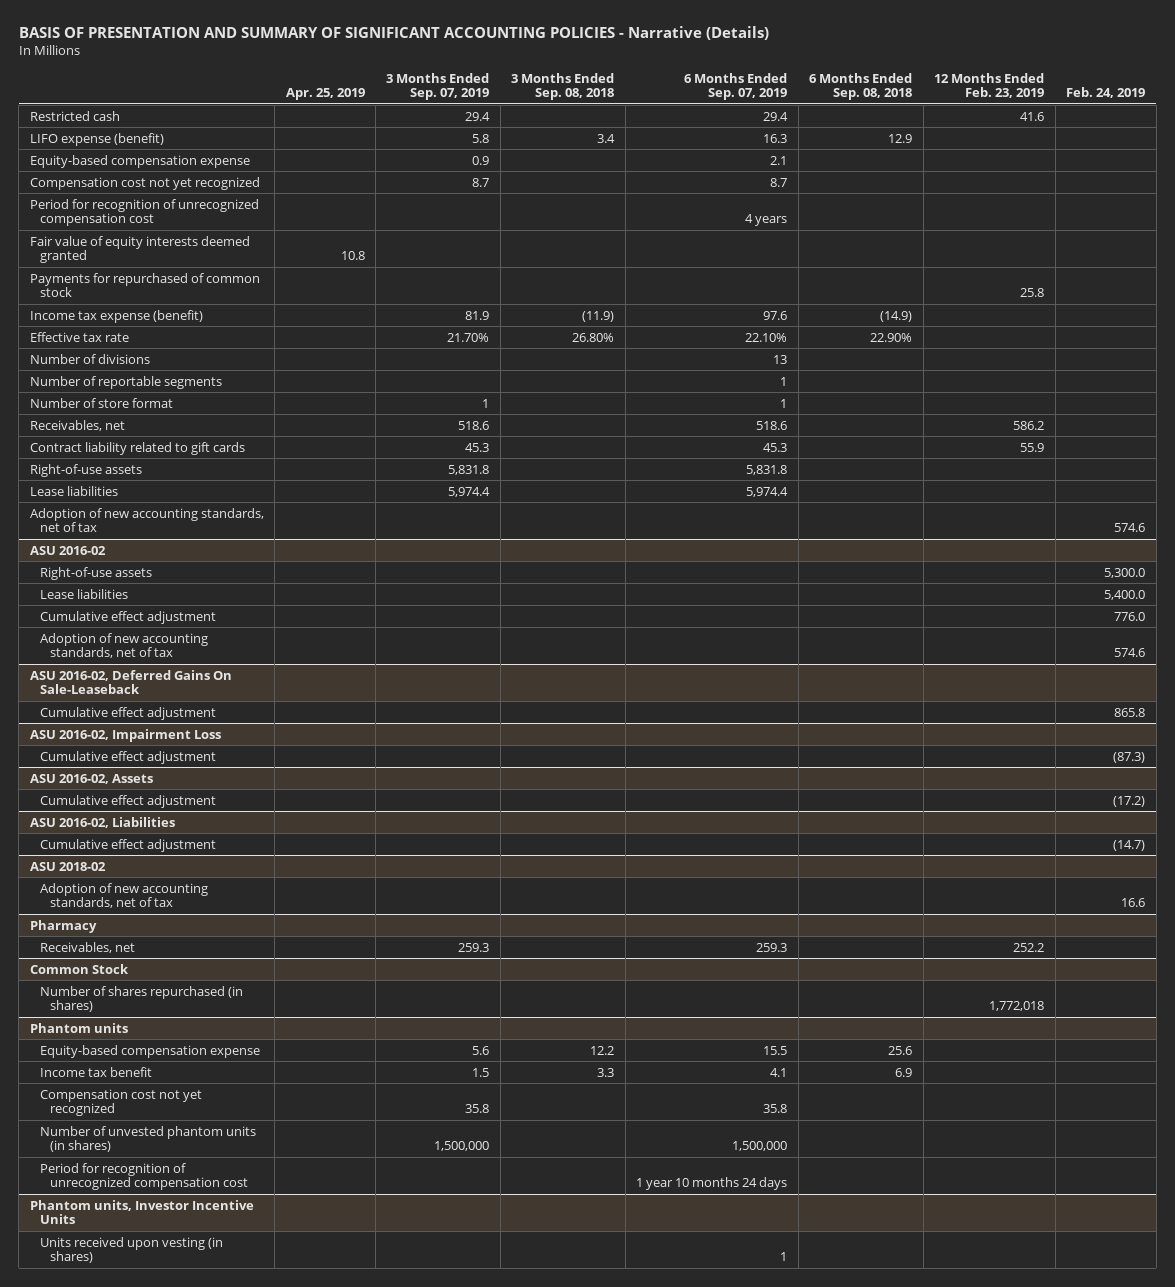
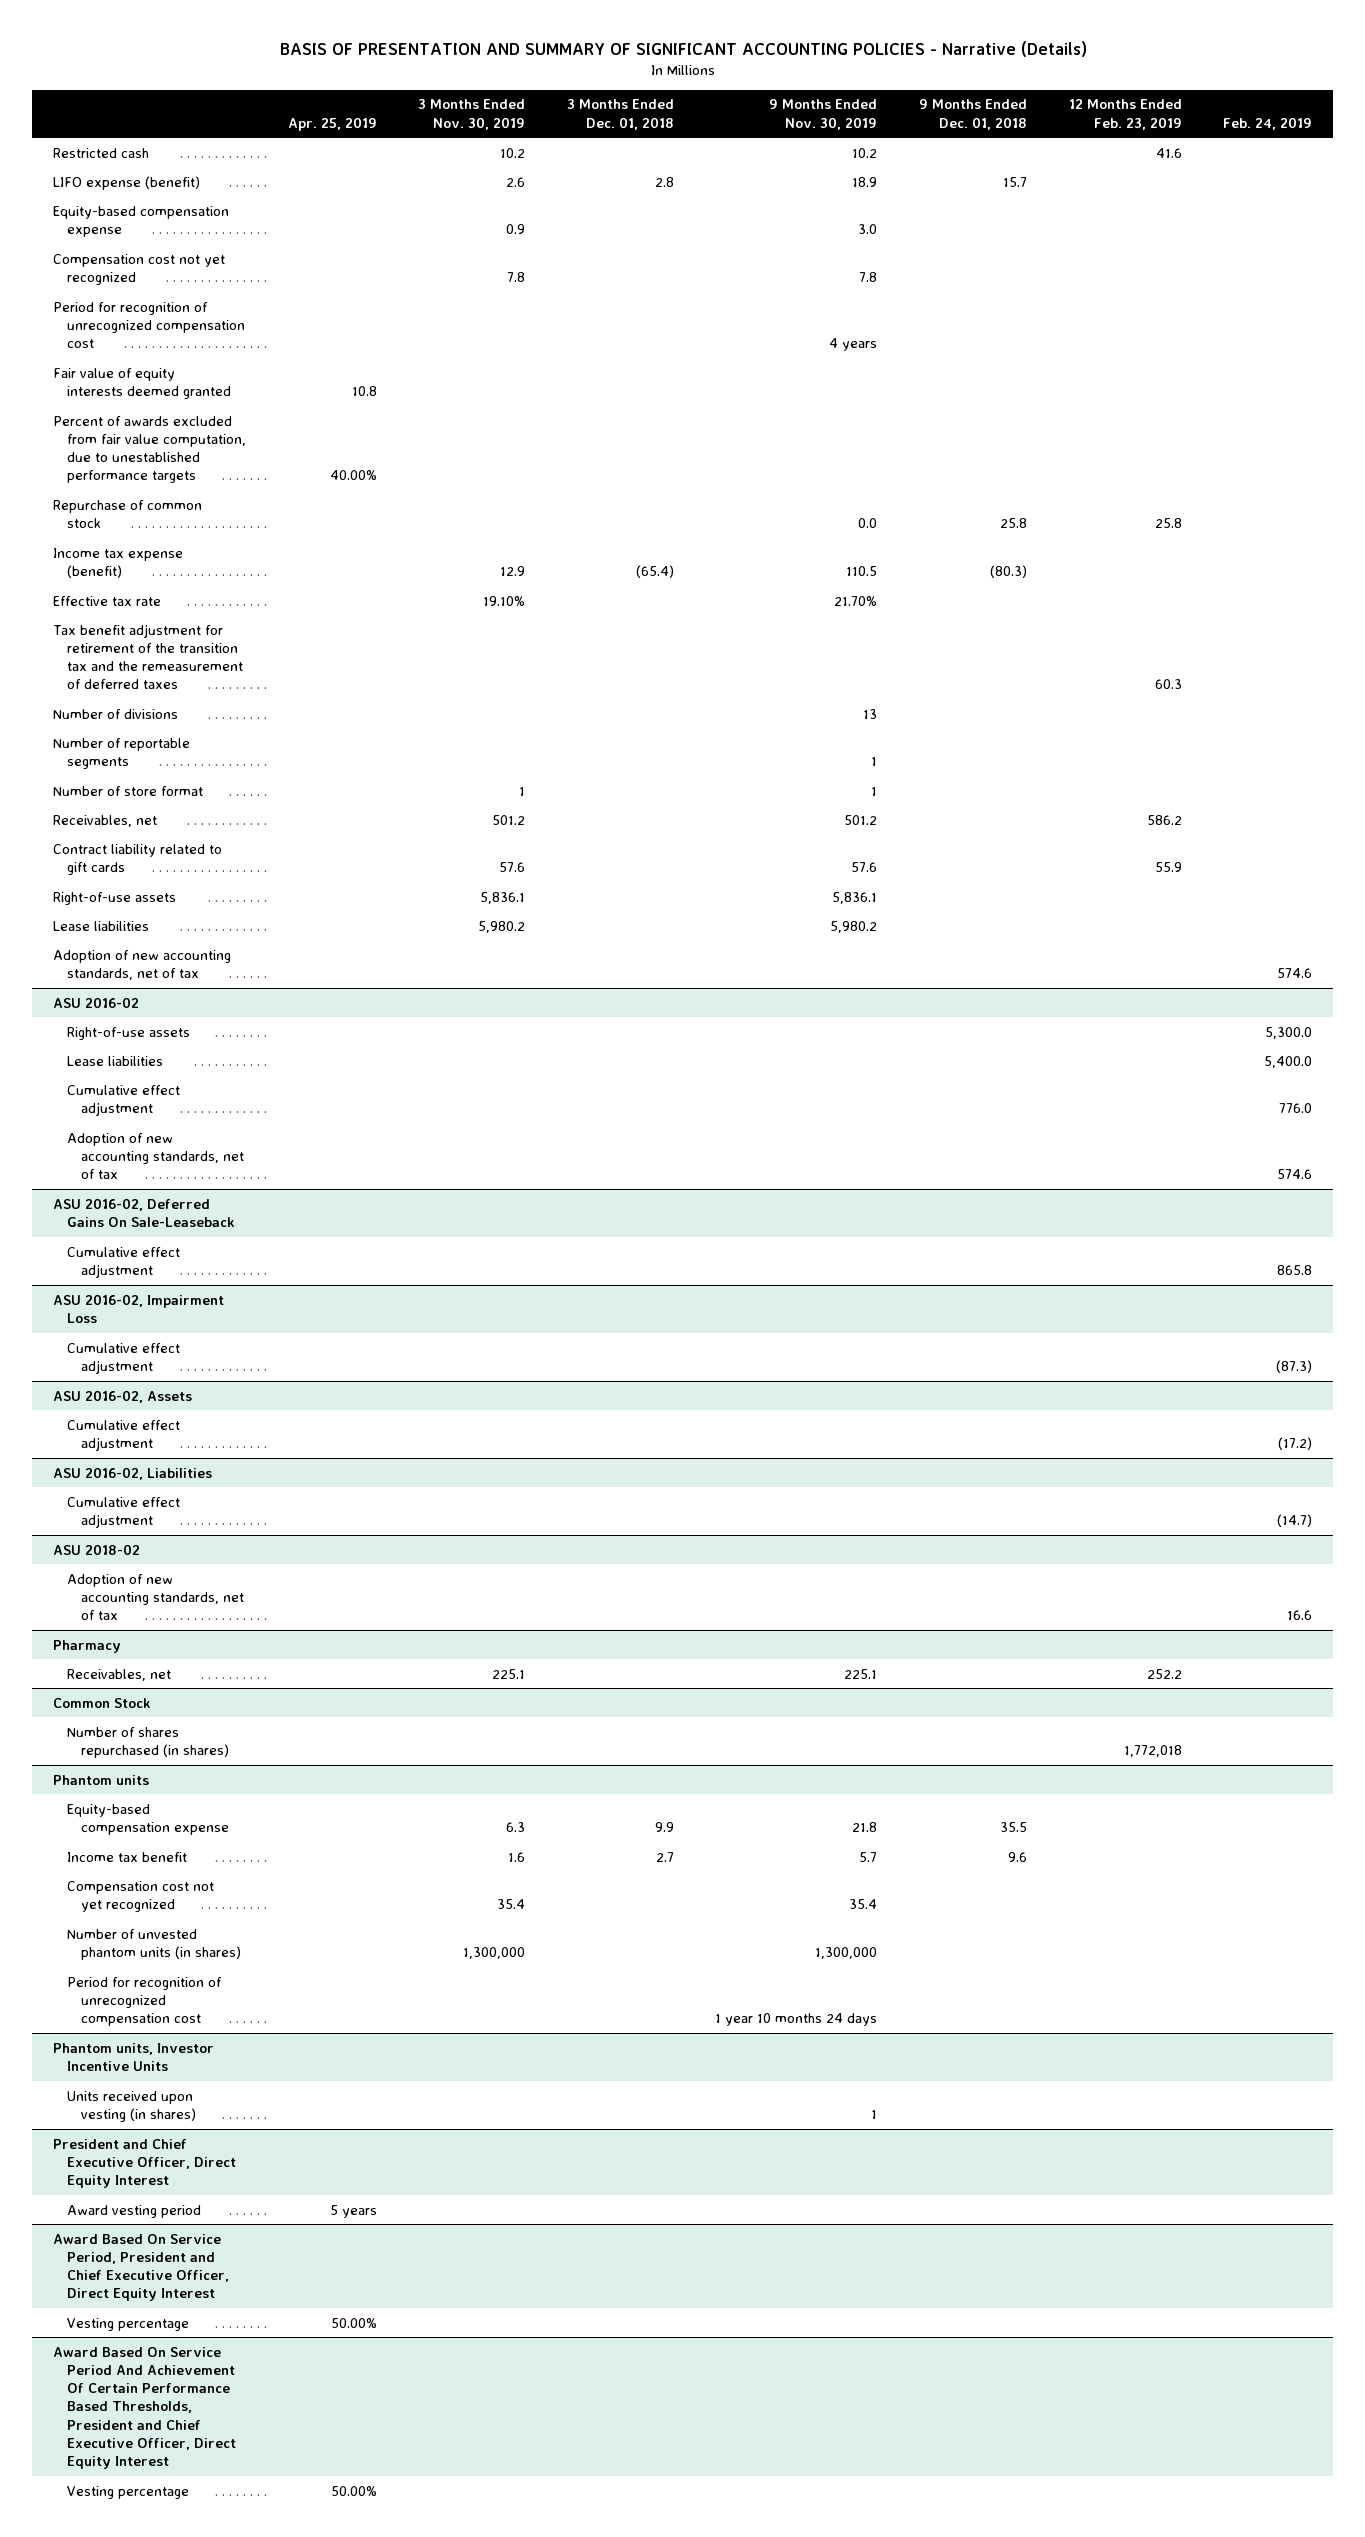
- | Apr. 25, 2019 | 3 Months Ended Sep. 07, 2019 | 3 Months Ended Sep. 08, 2018 | 6 Months Ended Sep. 07, 2019 | 6 Months Ended Sep. 08, 2018 | 12 Months Ended Feb. 23, 2019 | Feb. 24, 2019
+ | Apr. 25, 2019 | 3 Months Ended Nov. 30, 2019 | 3 Months Ended Dec. 01, 2018 | 9 Months Ended Nov. 30, 2019 | 9 Months Ended Dec. 01, 2018 | 12 Months Ended Feb. 23, 2019 | Feb. 24, 2019
- Payments for repurchased of common stock | | | | | | 25.8 |
+ Percent of awards excluded from fair value computation, due to unestablished performance targets | 40.00% | | | | | |
+ Repurchase of common stock | | | | 0.0 | 25.8 | 25.8 |
+ Tax benefit adjustment for retirement of the transition tax and the remeasurement of deferred taxes | | | | | | 60.3 |
+ President and Chief Executive Officer, Direct Equity Interest
+ Award vesting period | 5 years | | | | | |
+ Award Based On Service Period, President and Chief Executive Officer, Direct Equity Interest
+ Vesting percentage | 50.00% | | | | | |
+ Award Based On Service Period And Achievement Of Certain Performance Based Thresholds, President and Chief Executive Officer, Direct Equity Interest
+ Vesting percentage | 50.00% | | | | | |

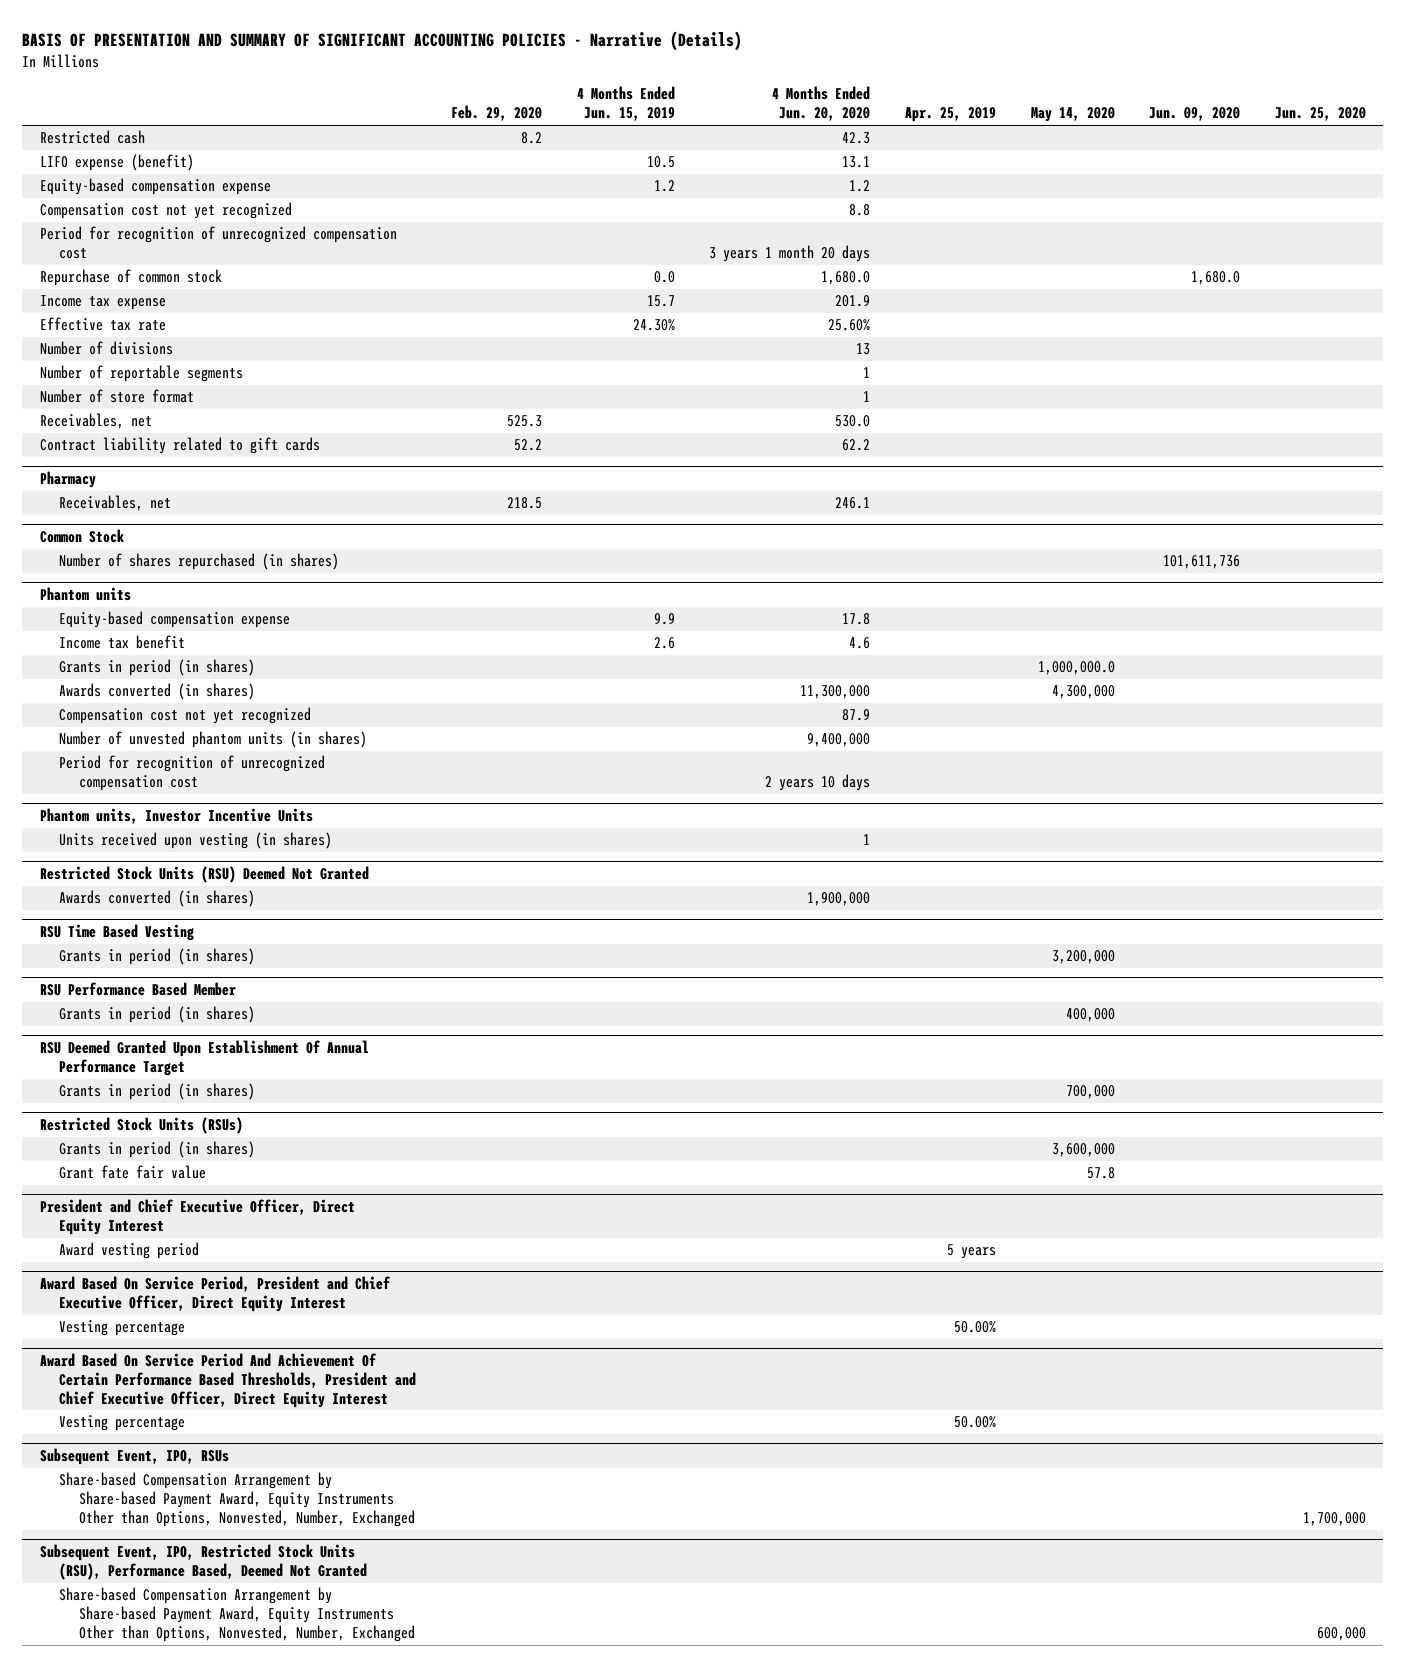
- | Apr. 25, 2019 | 3 Months Ended Nov. 30, 2019 | 3 Months Ended Dec. 01, 2018 | 9 Months Ended Nov. 30, 2019 | 9 Months Ended Dec. 01, 2018 | 12 Months Ended Feb. 23, 2019 | Feb. 24, 2019
+ | Feb. 29, 2020 | 4 Months Ended Jun. 15, 2019 | 4 Months Ended Jun. 20, 2020 | Apr. 25, 2019 | May 14, 2020 | Jun. 09, 2020 | Jun. 25, 2020
- Fair value of equity interests deemed granted | 10.8 | | | | | |
- Percent of awards excluded from fair value computation, due to unestablished performance targets | 40.00% | | | | | |
- Income tax expense (benefit) | | 12.9 | (65.4) | 110.5 | (80.3) | |
+ Income tax expense | | 15.7 | 201.9 | | | |
- Tax benefit adjustment for retirement of the transition tax and the remeasurement of deferred taxes | | | | | | 60.3 |
- Right-of-use assets | | 5,836.1 | | 5,836.1 | | |
- Lease liabilities | | 5,980.2 | | 5,980.2 | | |
- Adoption of new accounting standards, net of tax | | | | | | | 574.6
- ASU 2016-02
- Right-of-use assets | | | | | | | 5,300.0
- Lease liabilities | | | | | | | 5,400.0
- Cumulative effect adjustment | | | | | | | 776.0
- Adoption of new accounting standards, net of tax | | | | | | | 574.6
- ASU 2016-02, Deferred Gains On Sale-Leaseback
- Cumulative effect adjustment | | | | | | | 865.8
- ASU 2016-02, Impairment Loss
- Cumulative effect adjustment | | | | | | | (87.3)
- ASU 2016-02, Assets
- Cumulative effect adjustment | | | | | | | (17.2)
- ASU 2016-02, Liabilities
- Cumulative effect adjustment | | | | | | | (14.7)
- ASU 2018-02
- Adoption of new accounting standards, net of tax | | | | | | | 16.6
@ Phantom units
+ Grants in period (in shares) | | | | | 1,000,000.0 | |
+ Awards converted (in shares) | | | 11,300,000 | | 4,300,000 | |
+ Restricted Stock Units (RSU) Deemed Not Granted
+ Awards converted (in shares) | | | 1,900,000 | | | |
+ RSU Time Based Vesting
+ Grants in period (in shares) | | | | | 3,200,000 | |
+ RSU Performance Based Member
+ Grants in period (in shares) | | | | | 400,000 | |
+ RSU Deemed Granted Upon Establishment Of Annual Performance Target
+ Grants in period (in shares) | | | | | 700,000 | |
+ Restricted Stock Units (RSUs)
+ Grants in period (in shares) | | | | | 3,600,000 | |
+ Grant fate fair value | | | | | 57.8 | |
+ Subsequent Event, IPO, RSUs
+ Share-based Compensation Arrangement by Share-based Payment Award, Equity Instruments Other than Options, Nonvested, Number, Exchanged | | | | | | | 1,700,000
+ Subsequent Event, IPO, Restricted Stock Units (RSU), Performance Based, Deemed Not Granted
+ Share-based Compensation Arrangement by Share-based Payment Award, Equity Instruments Other than Options, Nonvested, Number, Exchanged | | | | | | | 600,000

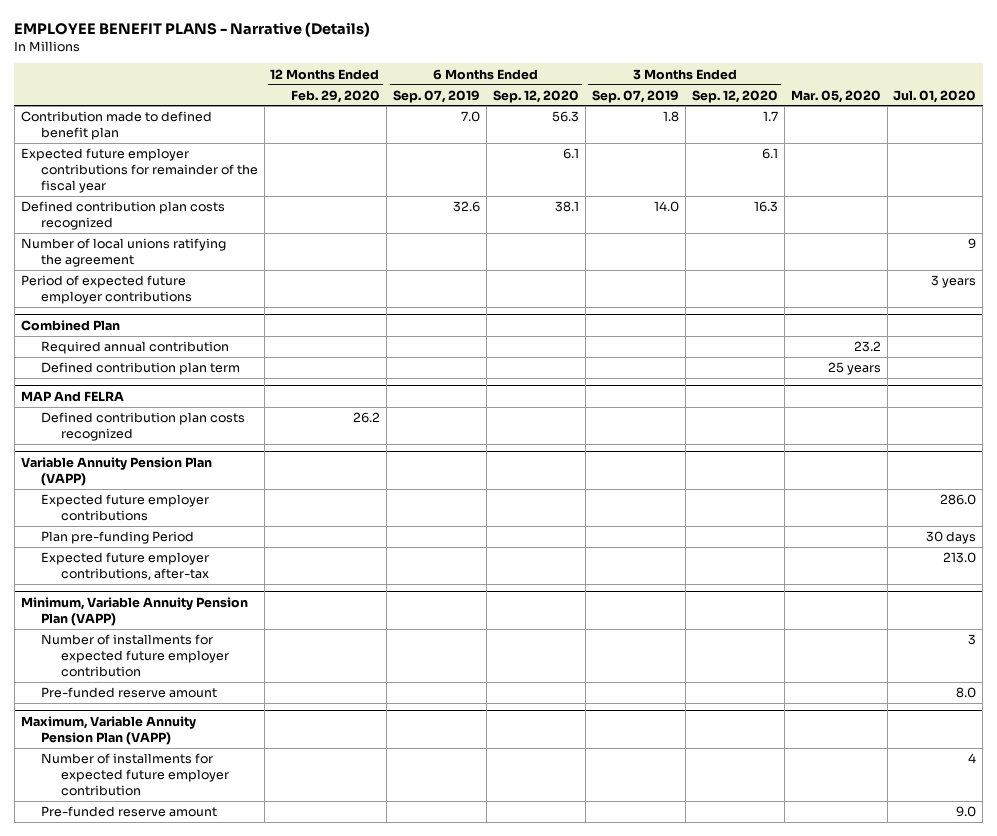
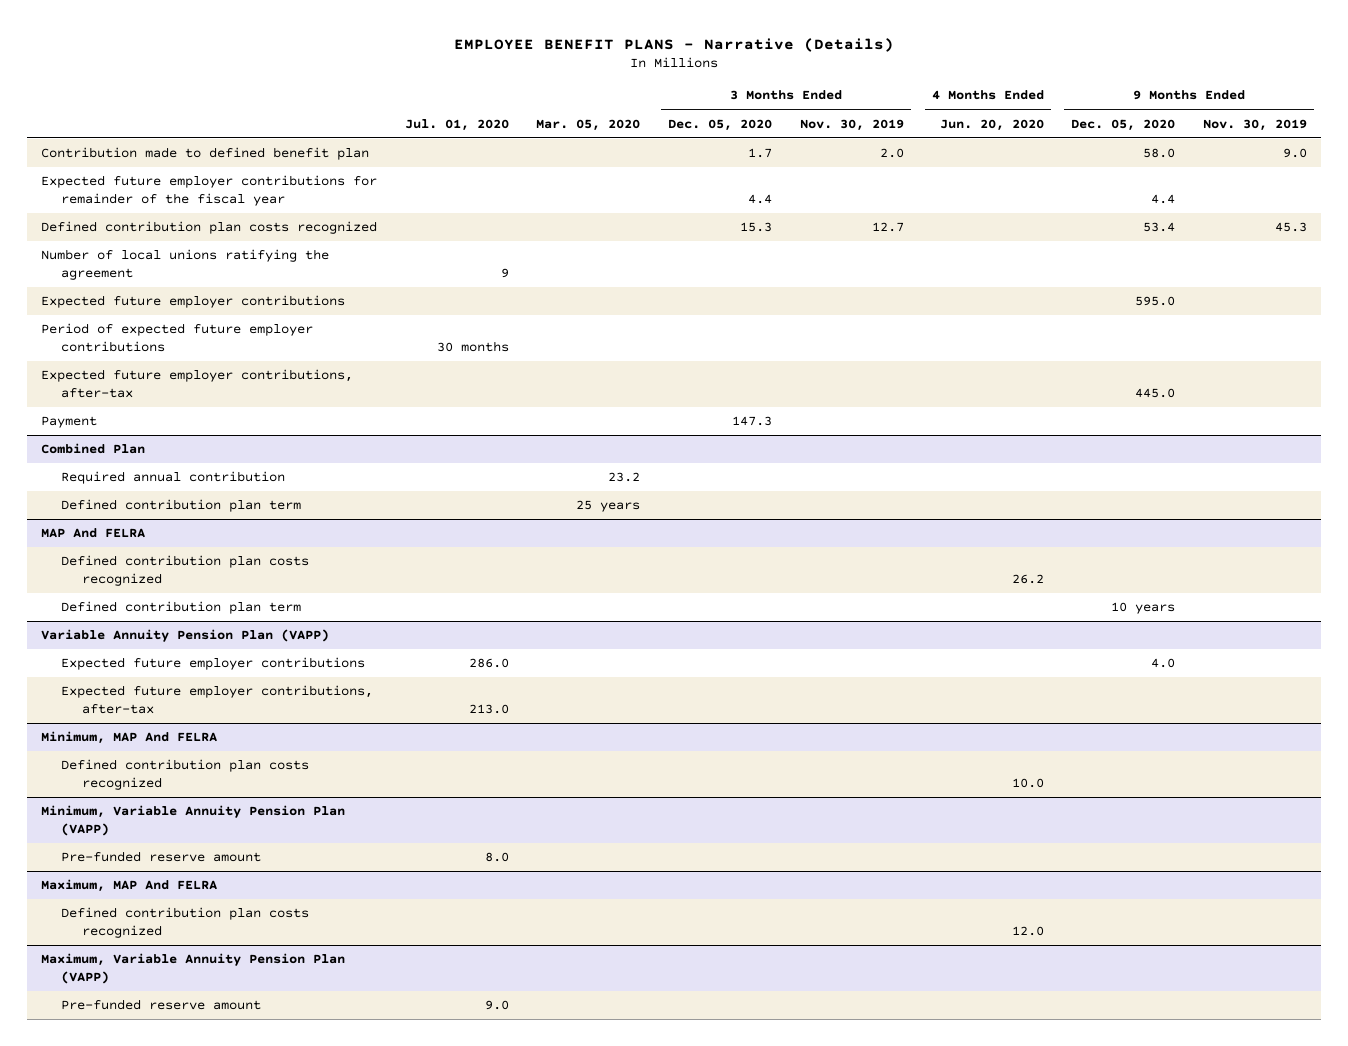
- | 12 Months Ended Feb. 29, 2020 | 6 Months Ended Sep. 07, 2019 | 6 Months Ended Sep. 12, 2020 | 3 Months Ended Sep. 07, 2019 | 3 Months Ended Sep. 12, 2020 | Mar. 05, 2020 | Jul. 01, 2020
+ | Jul. 01, 2020 | Mar. 05, 2020 | 3 Months Ended Dec. 05, 2020 | 3 Months Ended Nov. 30, 2019 | 4 Months Ended Jun. 20, 2020 | 9 Months Ended Dec. 05, 2020 | 9 Months Ended Nov. 30, 2019
- Period of expected future employer contributions | | | | | | | 3 years
+ Expected future employer contributions | | | | | | 595.0 |
+ Period of expected future employer contributions | 30 months | | | | | |
+ Expected future employer contributions, after-tax | | | | | | 445.0 |
+ Payment | | | 147.3 | | | |
@ MAP And FELRA
+ Defined contribution plan term | | | | | | 10 years |
@ Variable Annuity Pension Plan (VAPP)
- Plan pre-funding Period | | | | | | | 30 days
+ Minimum, MAP And FELRA
+ Defined contribution plan costs recognized | | | | | 10.0 | |
@ Minimum, Variable Annuity Pension Plan (VAPP)
- Number of installments for expected future employer contribution | | | | | | | 3
+ Maximum, MAP And FELRA
+ Defined contribution plan costs recognized | | | | | 12.0 | |
@ Maximum, Variable Annuity Pension Plan (VAPP)
- Number of installments for expected future employer contribution | | | | | | | 4

